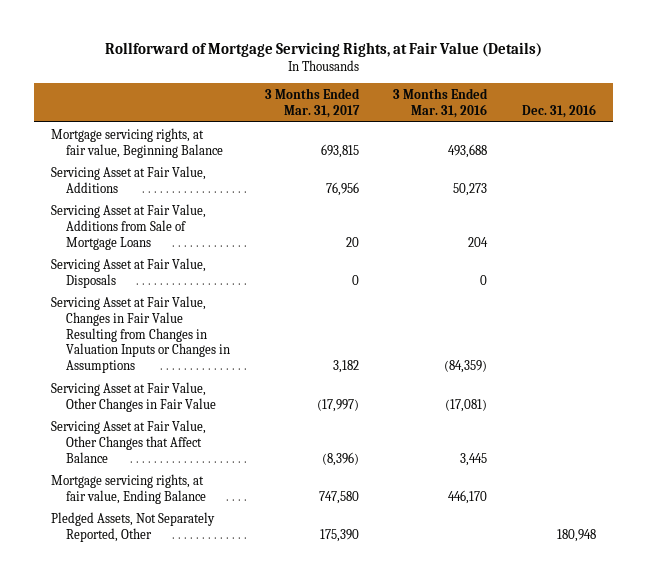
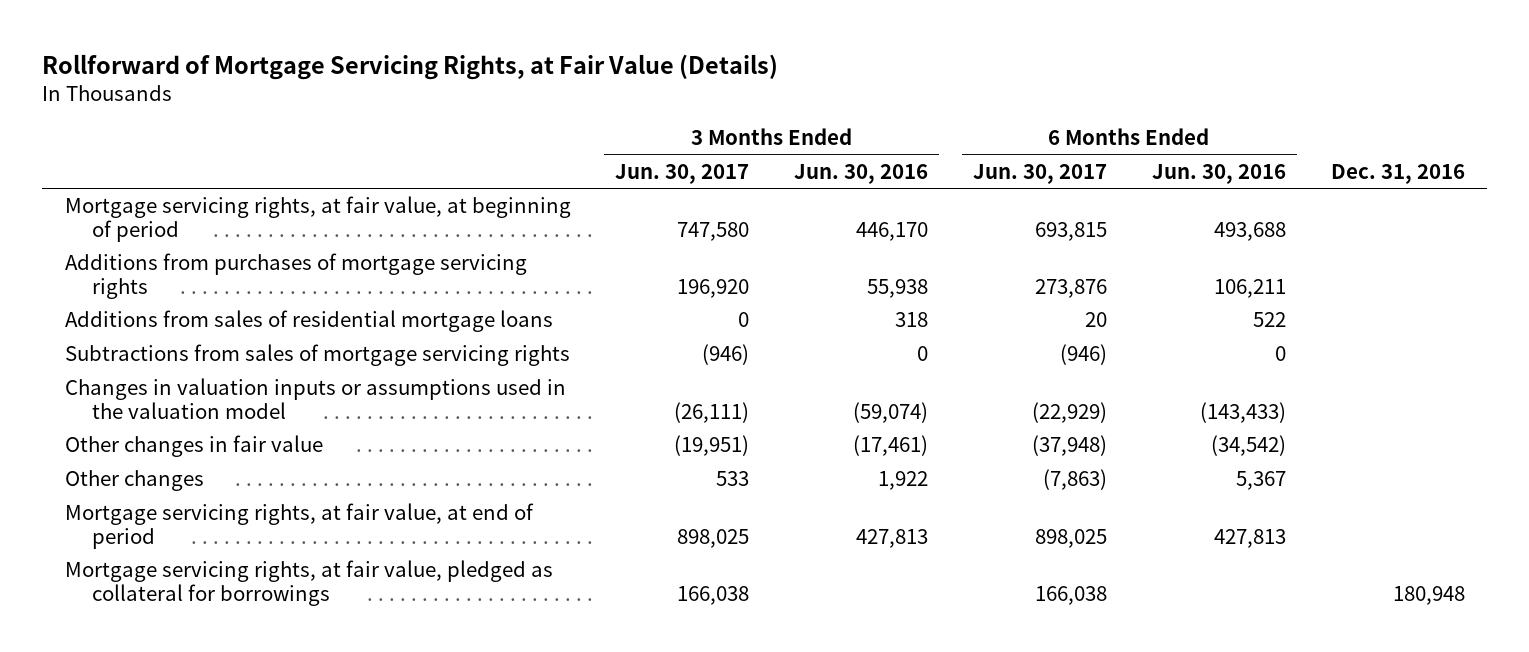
- | 3 Months Ended Mar. 31, 2017 | 3 Months Ended Mar. 31, 2016 | Dec. 31, 2016
+ | 3 Months Ended Jun. 30, 2017 | 3 Months Ended Jun. 30, 2016 | 6 Months Ended Jun. 30, 2017 | 6 Months Ended Jun. 30, 2016 | Dec. 31, 2016
- Mortgage servicing rights, at fair value, Beginning Balance | 693,815 | 493,688 |
- Servicing Asset at Fair Value, Additions | 76,956 | 50,273 |
- Servicing Asset at Fair Value, Additions from Sale of Mortgage Loans | 20 | 204 |
- Servicing Asset at Fair Value, Disposals | 0 | 0 |
- Servicing Asset at Fair Value, Changes in Fair Value Resulting from Changes in Valuation Inputs or Changes in Assumptions | 3,182 | (84,359) |
- Servicing Asset at Fair Value, Other Changes in Fair Value | (17,997) | (17,081) |
- Servicing Asset at Fair Value, Other Changes that Affect Balance | (8,396) | 3,445 |
- Mortgage servicing rights, at fair value, Ending Balance | 747,580 | 446,170 |
- Pledged Assets, Not Separately Reported, Other | 175,390 | | 180,948
+ Mortgage servicing rights, at fair value, at beginning of period | 747,580 | 446,170 | 693,815 | 493,688 |
+ Additions from purchases of mortgage servicing rights | 196,920 | 55,938 | 273,876 | 106,211 |
+ Additions from sales of residential mortgage loans | 0 | 318 | 20 | 522 |
+ Subtractions from sales of mortgage servicing rights | (946) | 0 | (946) | 0 |
+ Changes in valuation inputs or assumptions used in the valuation model | (26,111) | (59,074) | (22,929) | (143,433) |
+ Other changes in fair value | (19,951) | (17,461) | (37,948) | (34,542) |
+ Other changes | 533 | 1,922 | (7,863) | 5,367 |
+ Mortgage servicing rights, at fair value, at end of period | 898,025 | 427,813 | 898,025 | 427,813 |
+ Mortgage servicing rights, at fair value, pledged as collateral for borrowings | 166,038 | | 166,038 | | 180,948

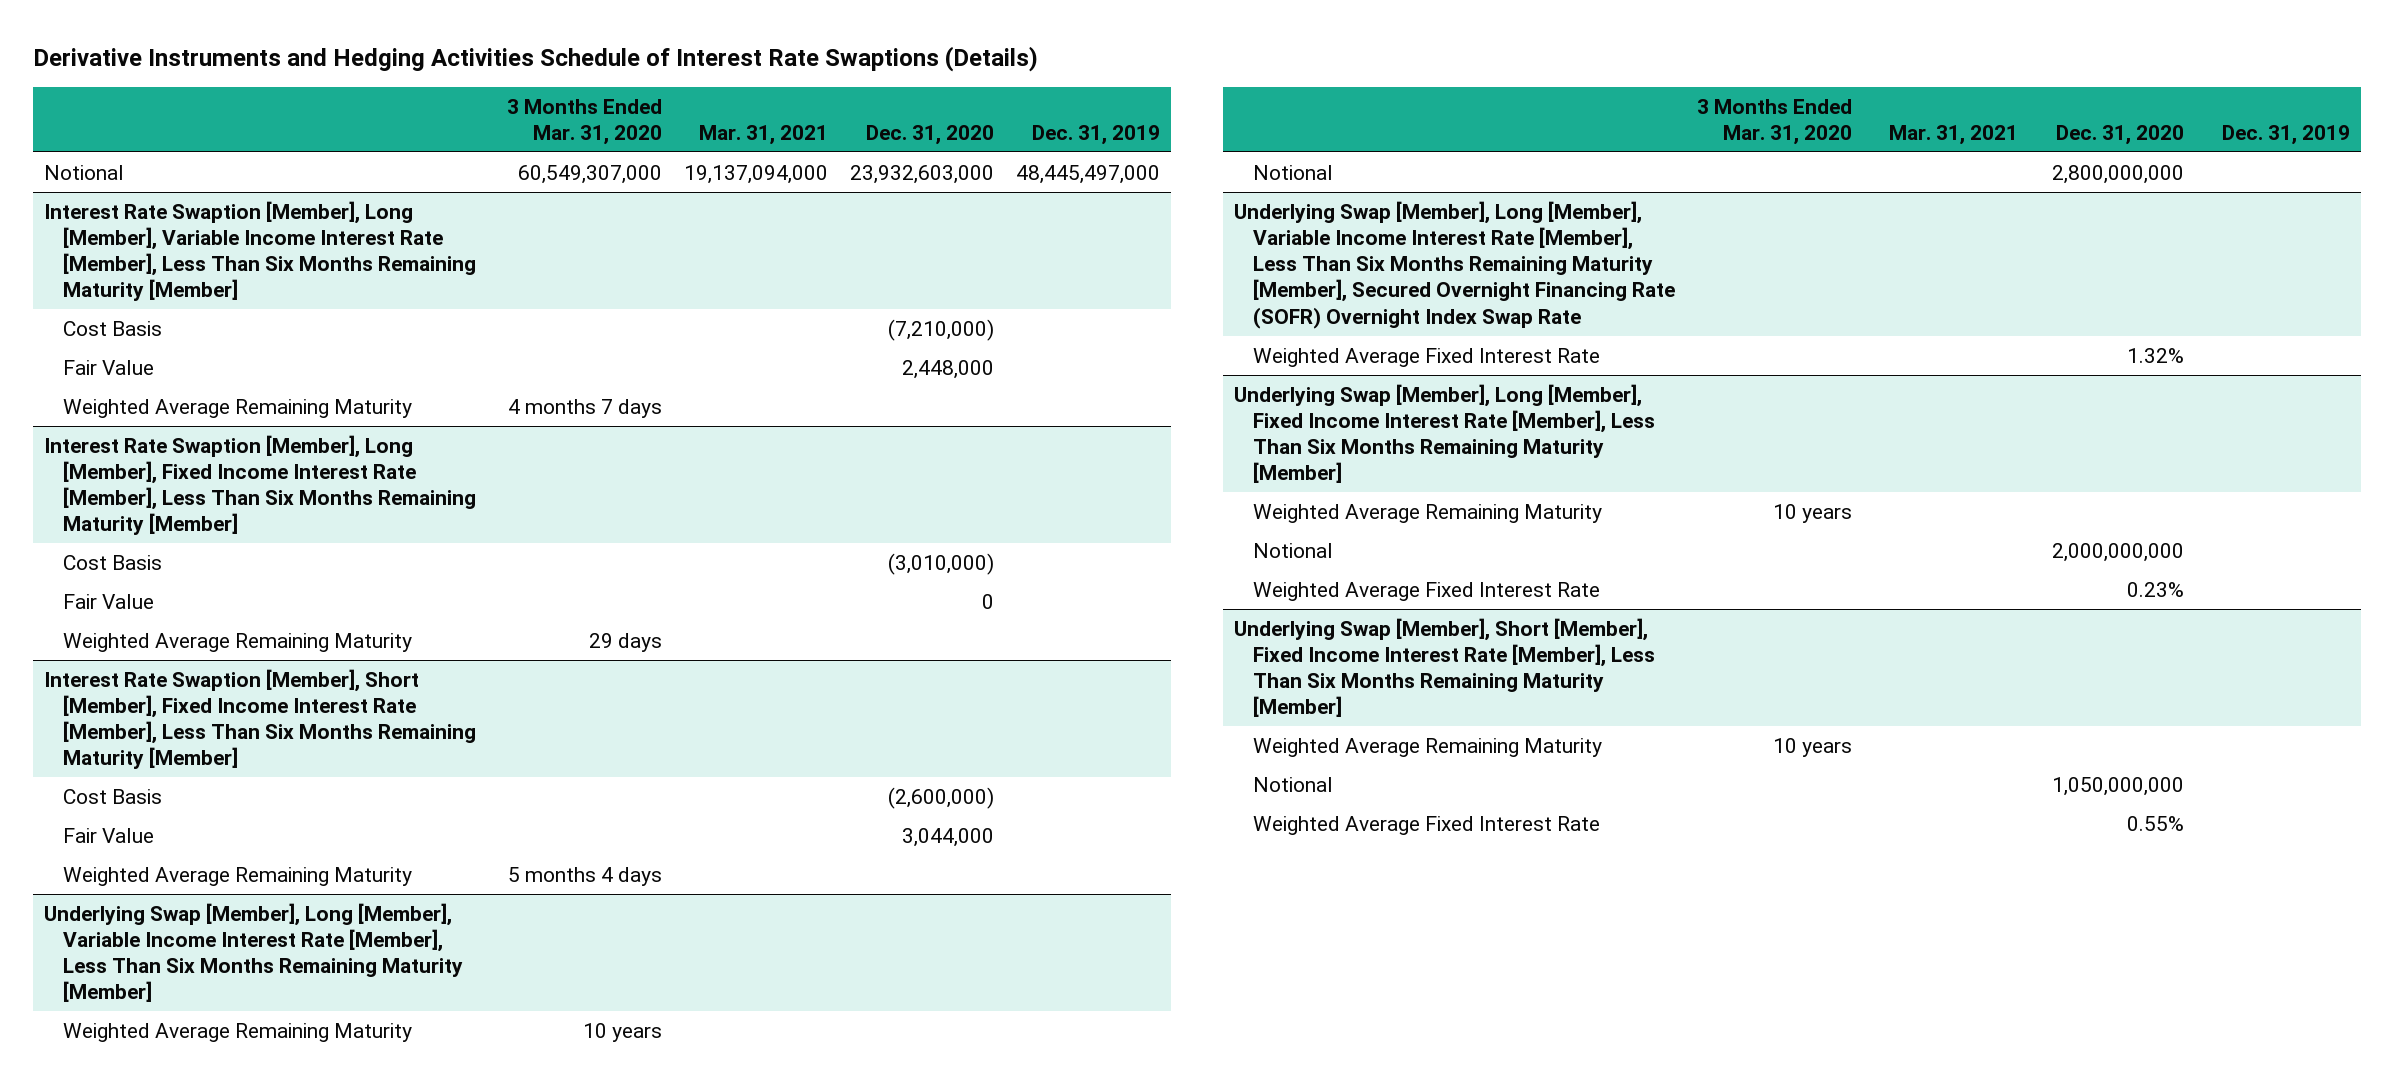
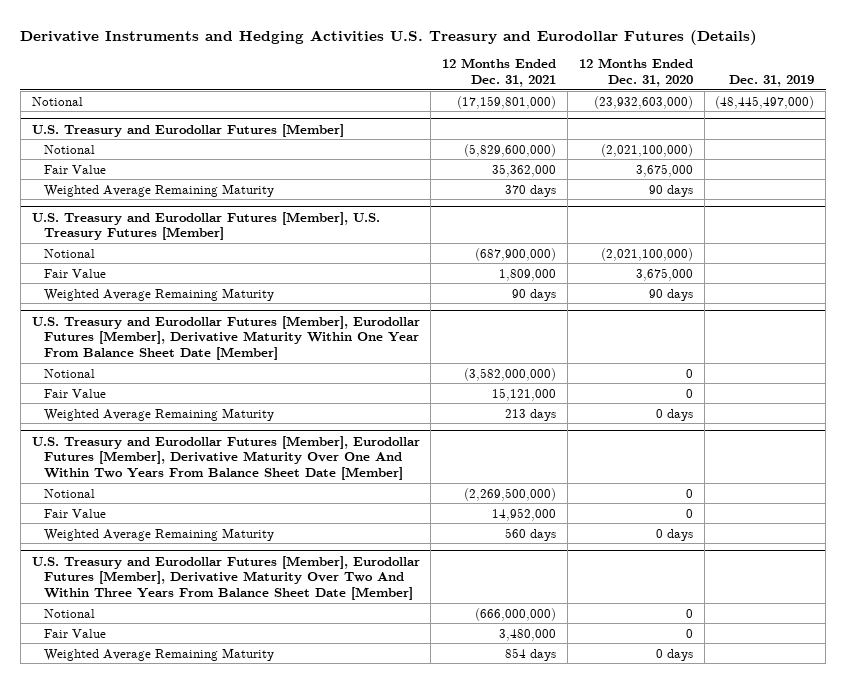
- Derivative Instruments and Hedging Activities Schedule of Interest Rate Swaptions (Details)
+ Derivative Instruments and Hedging Activities U.S. Treasury and Eurodollar Futures (Details)
- | 3 Months Ended Mar. 31, 2020 | Mar. 31, 2021 | Dec. 31, 2020 | Dec. 31, 2019
+ | 12 Months Ended Dec. 31, 2021 | 12 Months Ended Dec. 31, 2020 | Dec. 31, 2019
- Notional | 60,549,307,000 | 19,137,094,000 | 23,932,603,000 | 48,445,497,000
- Interest Rate Swaption [Member], Long [Member], Variable Income Interest Rate [Member], Less Than Six Months Remaining Maturity [Member]
- Cost Basis | | | (7,210,000) |
- Fair Value | | | 2,448,000 |
- Weighted Average Remaining Maturity | 4 months 7 days | | |
- Interest Rate Swaption [Member], Long [Member], Fixed Income Interest Rate [Member], Less Than Six Months Remaining Maturity [Member]
- Cost Basis | | | (3,010,000) |
- Fair Value | | | 0 |
- Weighted Average Remaining Maturity | 29 days | | |
- Interest Rate Swaption [Member], Short [Member], Fixed Income Interest Rate [Member], Less Than Six Months Remaining Maturity [Member]
- Cost Basis | | | (2,600,000) |
- Fair Value | | | 3,044,000 |
- Weighted Average Remaining Maturity | 5 months 4 days | | |
- Underlying Swap [Member], Long [Member], Variable Income Interest Rate [Member], Less Than Six Months Remaining Maturity [Member]
- Weighted Average Remaining Maturity | 10 years | | |
- Notional | | | 2,800,000,000 |
- Underlying Swap [Member], Long [Member], Variable Income Interest Rate [Member], Less Than Six Months Remaining Maturity [Member], Secured Overnight Financing Rate (SOFR) Overnight Index Swap Rate
- Weighted Average Fixed Interest Rate | | | 1.32% |
- Underlying Swap [Member], Long [Member], Fixed Income Interest Rate [Member], Less Than Six Months Remaining Maturity [Member]
- Weighted Average Remaining Maturity | 10 years | | |
- Notional | | | 2,000,000,000 |
- Weighted Average Fixed Interest Rate | | | 0.23% |
- Underlying Swap [Member], Short [Member], Fixed Income Interest Rate [Member], Less Than Six Months Remaining Maturity [Member]
- Weighted Average Remaining Maturity | 10 years | | |
- Notional | | | 1,050,000,000 |
- Weighted Average Fixed Interest Rate | | | 0.55% |
+ Notional | (17,159,801,000) | (23,932,603,000) | (48,445,497,000)
+ U.S. Treasury and Eurodollar Futures [Member]
+ Notional | (5,829,600,000) | (2,021,100,000) |
+ Fair Value | 35,362,000 | 3,675,000 |
+ Weighted Average Remaining Maturity | 370 days | 90 days |
+ U.S. Treasury and Eurodollar Futures [Member], U.S. Treasury Futures [Member]
+ Notional | (687,900,000) | (2,021,100,000) |
+ Fair Value | 1,809,000 | 3,675,000 |
+ Weighted Average Remaining Maturity | 90 days | 90 days |
+ U.S. Treasury and Eurodollar Futures [Member], Eurodollar Futures [Member], Derivative Maturity Within One Year From Balance Sheet Date [Member]
+ Notional | (3,582,000,000) | 0 |
+ Fair Value | 15,121,000 | 0 |
+ Weighted Average Remaining Maturity | 213 days | 0 days |
+ U.S. Treasury and Eurodollar Futures [Member], Eurodollar Futures [Member], Derivative Maturity Over One And Within Two Years From Balance Sheet Date [Member]
+ Notional | (2,269,500,000) | 0 |
+ Fair Value | 14,952,000 | 0 |
+ Weighted Average Remaining Maturity | 560 days | 0 days |
+ U.S. Treasury and Eurodollar Futures [Member], Eurodollar Futures [Member], Derivative Maturity Over Two And Within Three Years From Balance Sheet Date [Member]
+ Notional | (666,000,000) | 0 |
+ Fair Value | 3,480,000 | 0 |
+ Weighted Average Remaining Maturity | 854 days | 0 days |

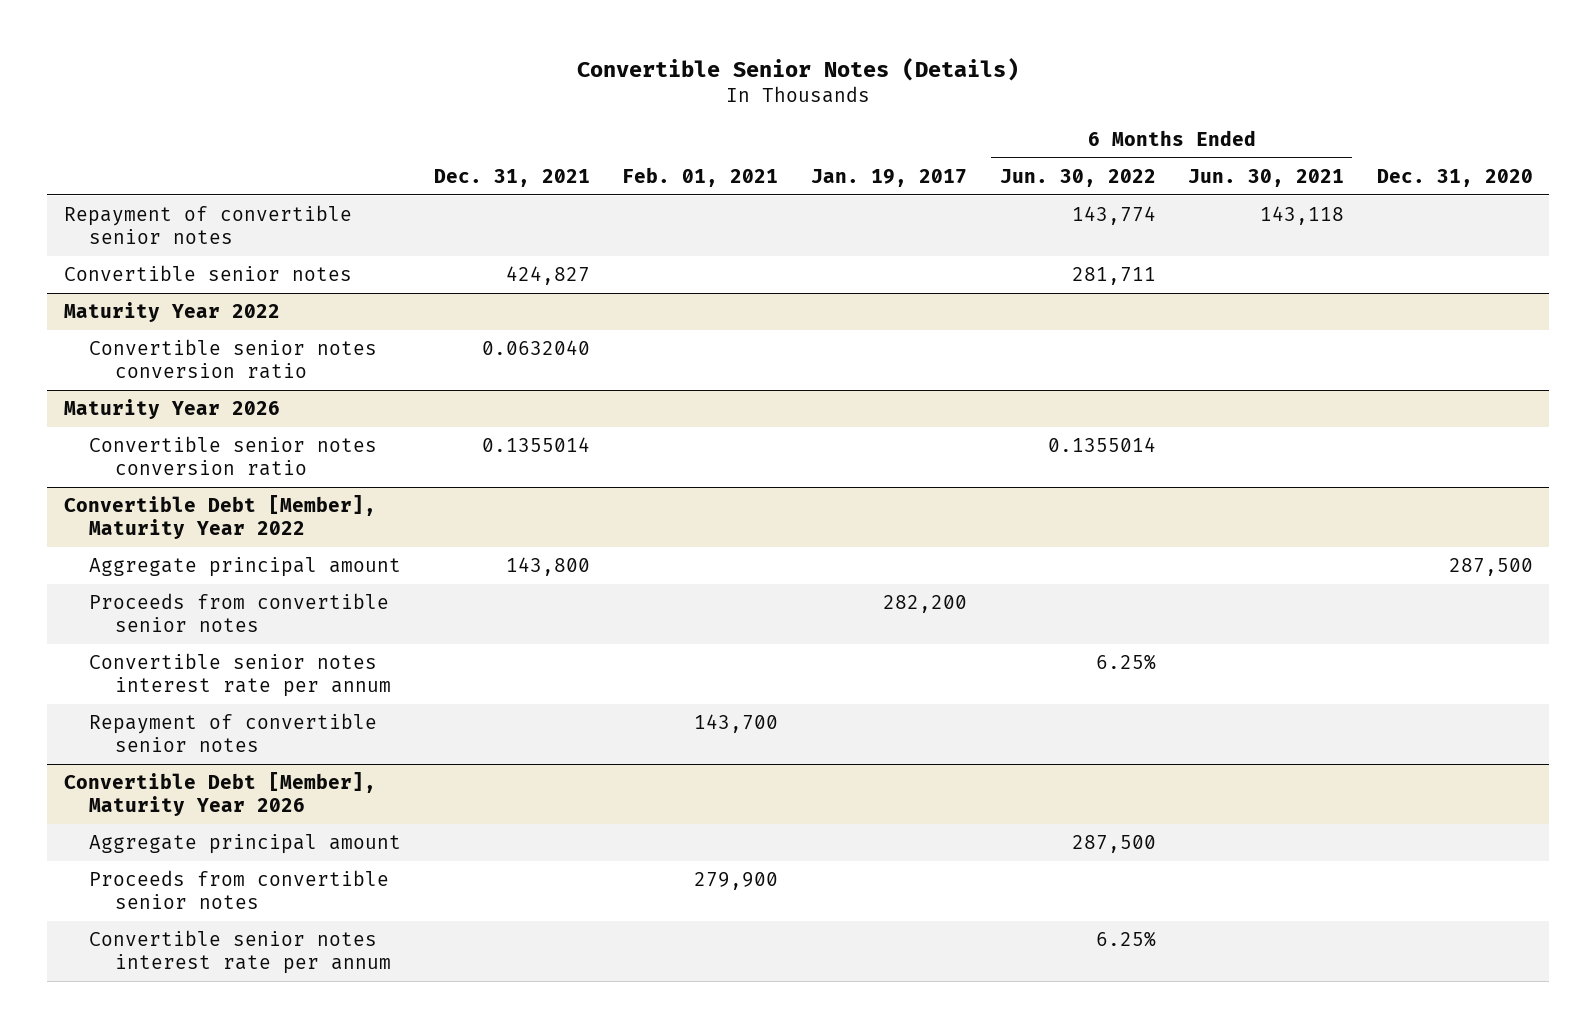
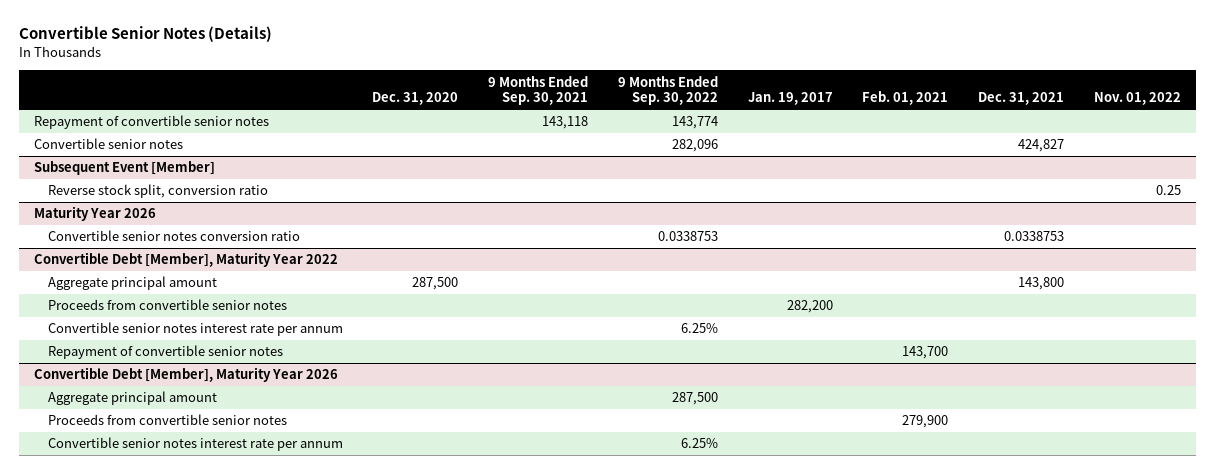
- | Dec. 31, 2021 | Feb. 01, 2021 | Jan. 19, 2017 | 6 Months Ended Jun. 30, 2022 | 6 Months Ended Jun. 30, 2021 | Dec. 31, 2020
+ | Dec. 31, 2020 | 9 Months Ended Sep. 30, 2021 | 9 Months Ended Sep. 30, 2022 | Jan. 19, 2017 | Feb. 01, 2021 | Dec. 31, 2021 | Nov. 01, 2022
- Maturity Year 2022
- Convertible senior notes conversion ratio | 0.0632040 | | | | |
+ Subsequent Event [Member]
+ Reverse stock split, conversion ratio | | | | | | | 0.25
@ Maturity Year 2026
- Convertible senior notes conversion ratio | 0.1355014 | | | 0.1355014 | |
+ Convertible senior notes conversion ratio | | | 0.0338753 | | | 0.0338753 |

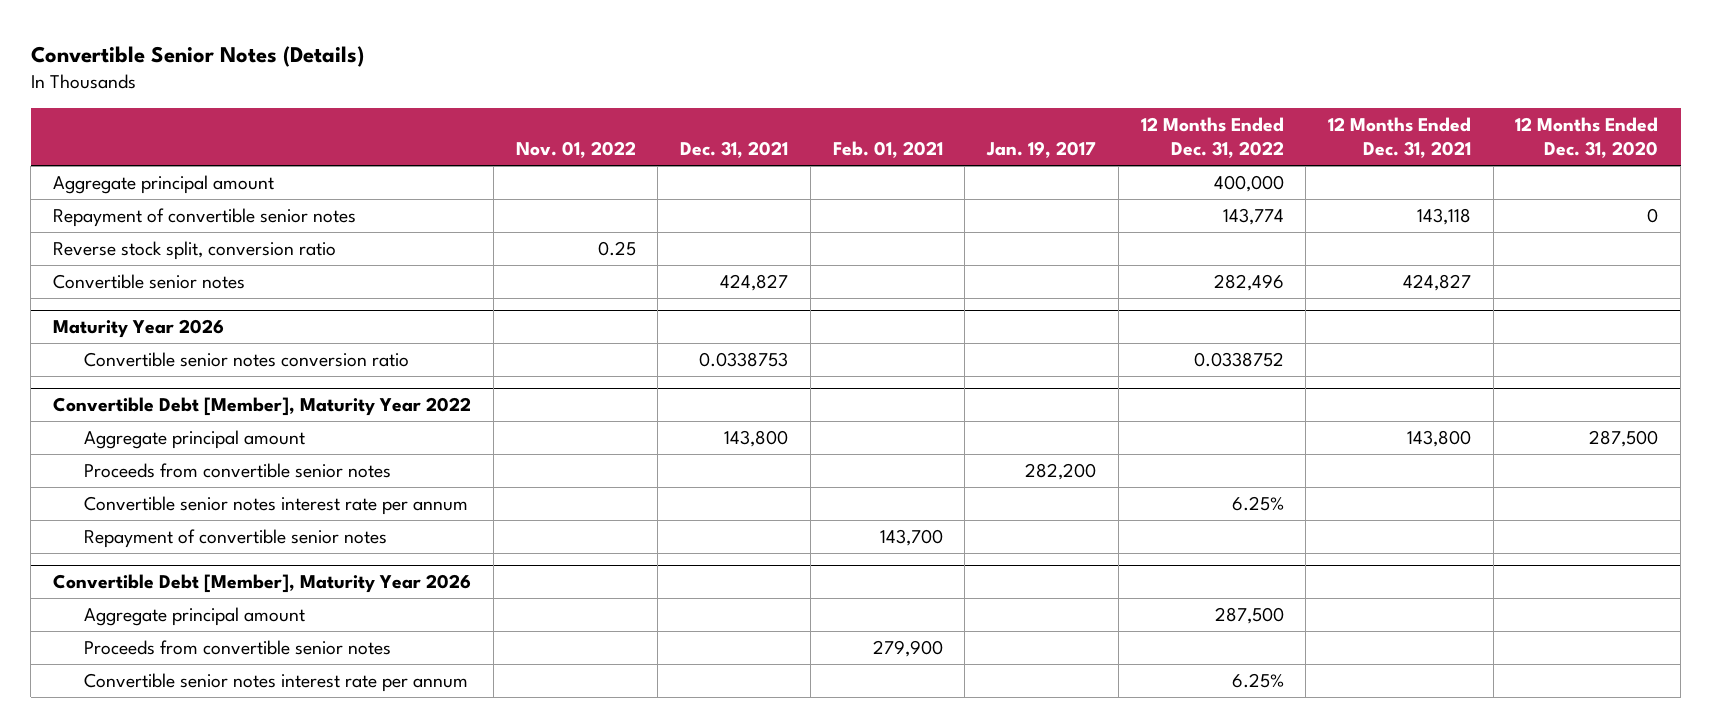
- | Dec. 31, 2020 | 9 Months Ended Sep. 30, 2021 | 9 Months Ended Sep. 30, 2022 | Jan. 19, 2017 | Feb. 01, 2021 | Dec. 31, 2021 | Nov. 01, 2022
+ | Nov. 01, 2022 | Dec. 31, 2021 | Feb. 01, 2021 | Jan. 19, 2017 | 12 Months Ended Dec. 31, 2022 | 12 Months Ended Dec. 31, 2021 | 12 Months Ended Dec. 31, 2020
+ Aggregate principal amount | | | | | 400,000 | |
+ Reverse stock split, conversion ratio | 0.25 | | | | | |
- Subsequent Event [Member]
- Reverse stock split, conversion ratio | | | | | | | 0.25

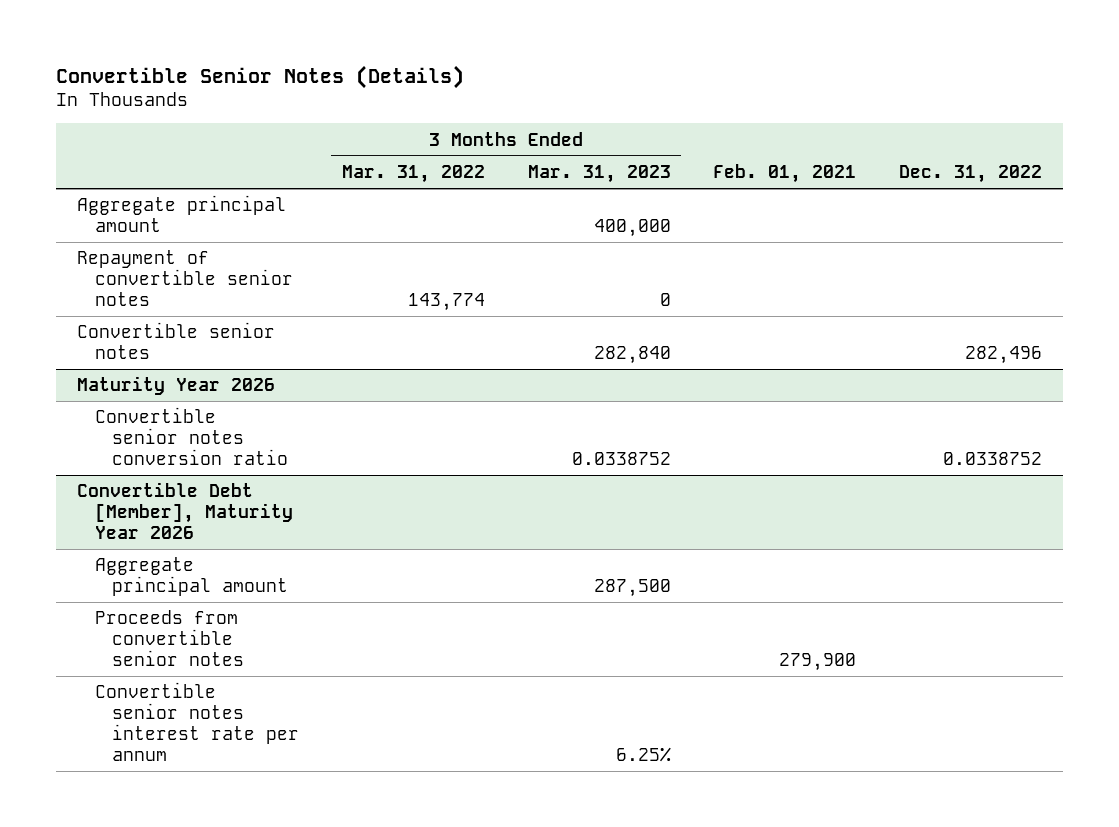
- | Nov. 01, 2022 | Dec. 31, 2021 | Feb. 01, 2021 | Jan. 19, 2017 | 12 Months Ended Dec. 31, 2022 | 12 Months Ended Dec. 31, 2021 | 12 Months Ended Dec. 31, 2020
+ | 3 Months Ended Mar. 31, 2022 | 3 Months Ended Mar. 31, 2023 | Feb. 01, 2021 | Dec. 31, 2022
- Reverse stock split, conversion ratio | 0.25 | | | | | |
- Convertible Debt [Member], Maturity Year 2022
- Aggregate principal amount | | 143,800 | | | | 143,800 | 287,500
- Proceeds from convertible senior notes | | | | 282,200 | | |
- Convertible senior notes interest rate per annum | | | | | 6.25% | |
- Repayment of convertible senior notes | | | 143,700 | | | |

